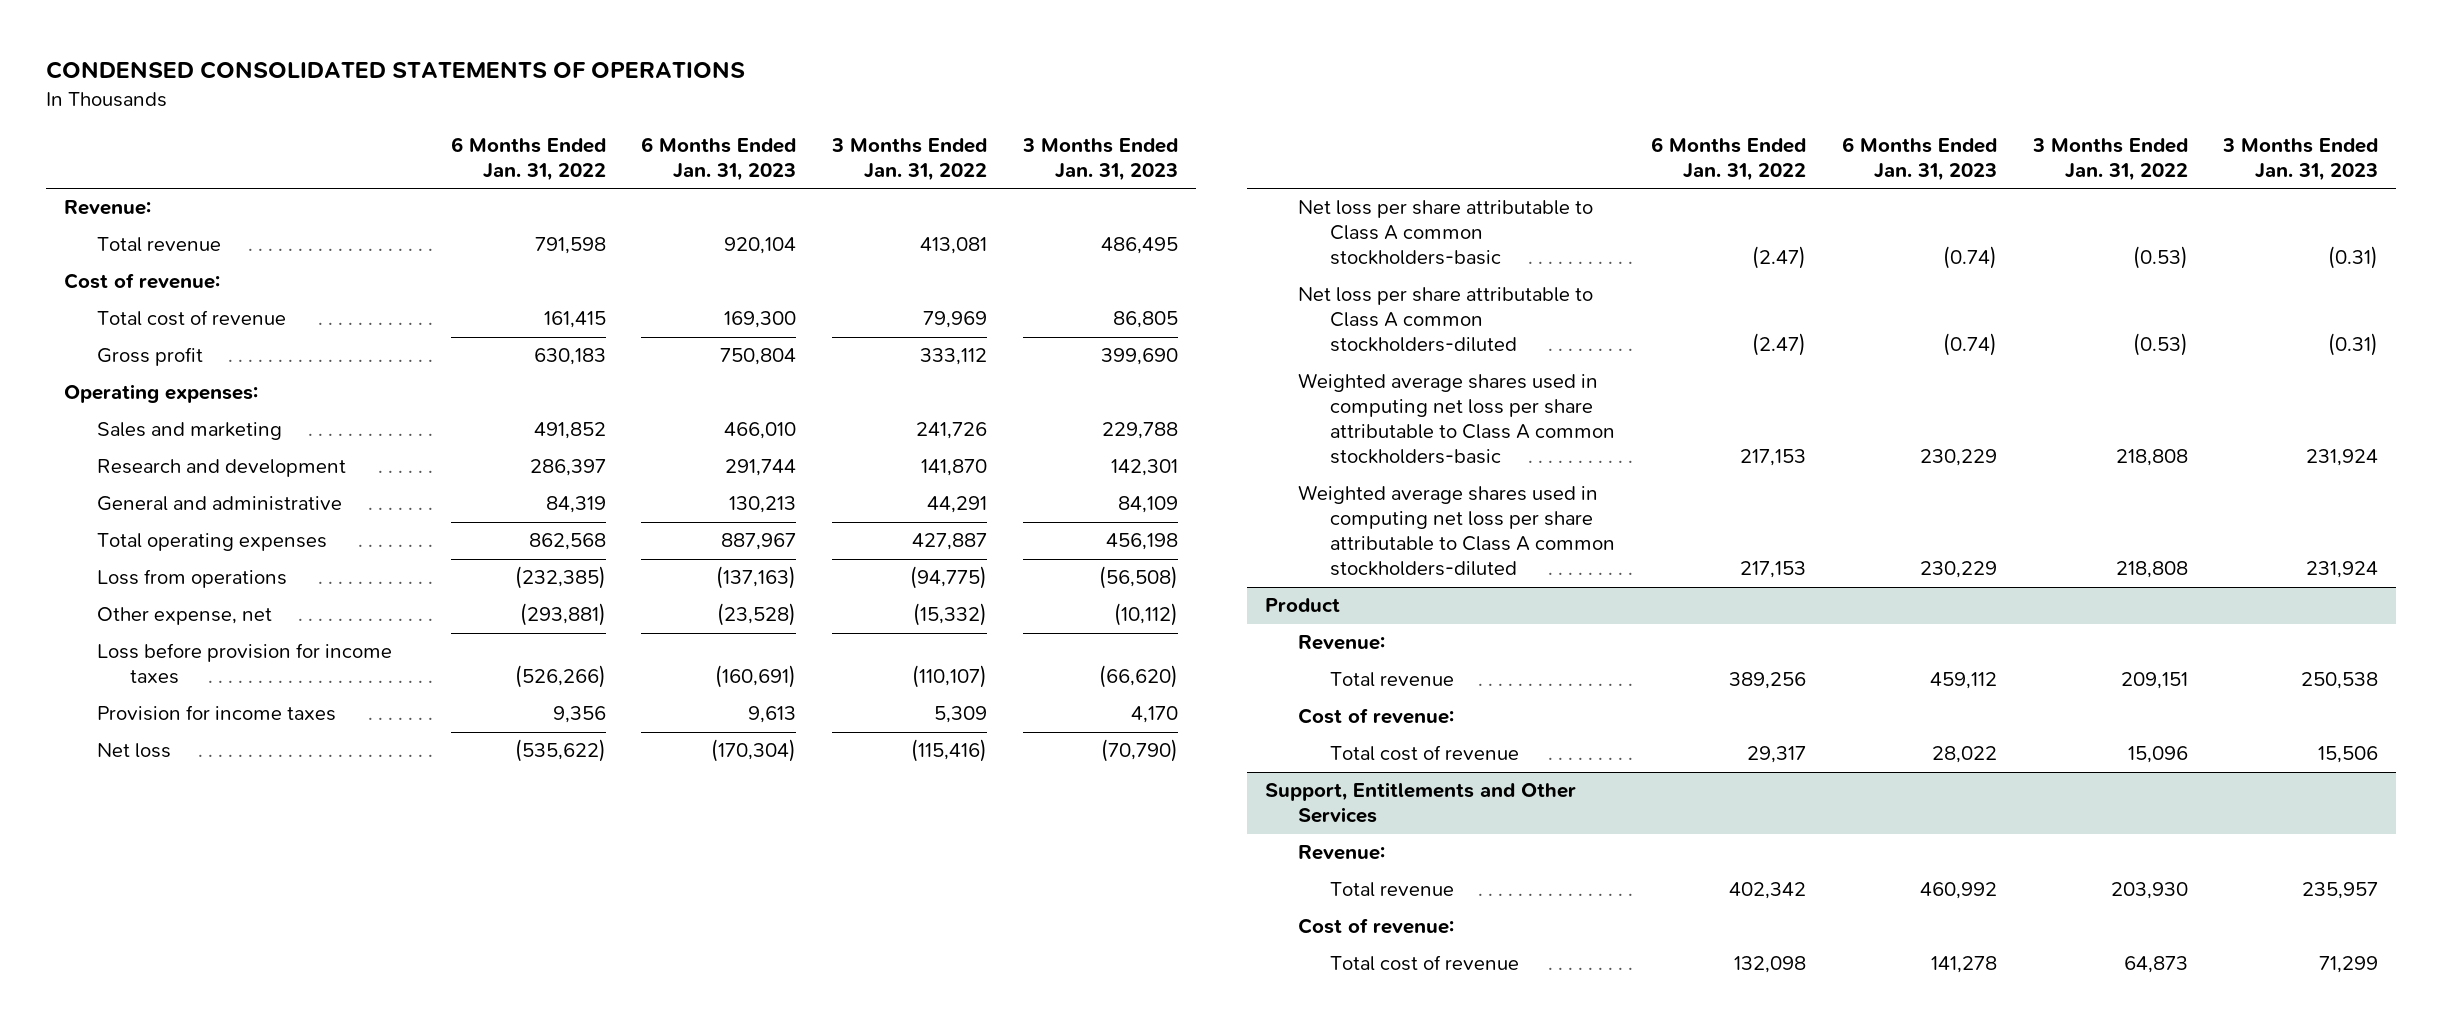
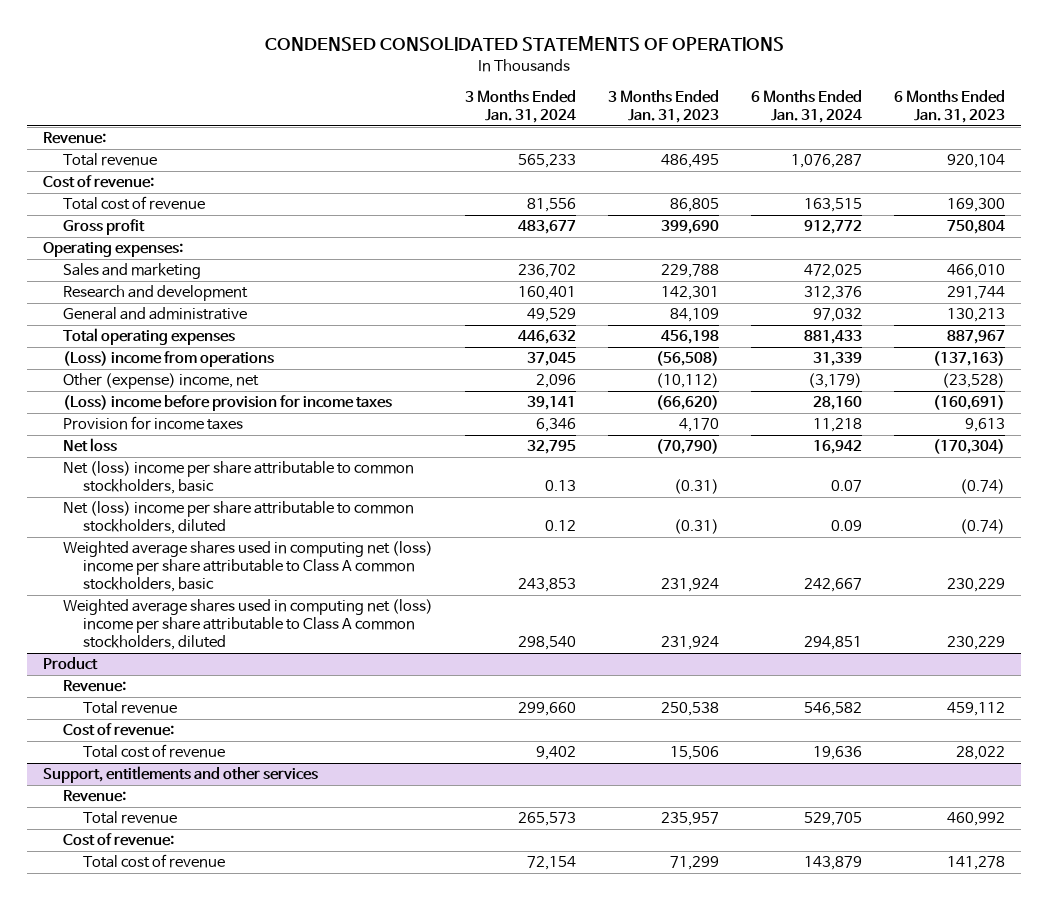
- | 6 Months Ended Jan. 31, 2022 | 6 Months Ended Jan. 31, 2023 | 3 Months Ended Jan. 31, 2022 | 3 Months Ended Jan. 31, 2023
+ | 3 Months Ended Jan. 31, 2024 | 3 Months Ended Jan. 31, 2023 | 6 Months Ended Jan. 31, 2024 | 6 Months Ended Jan. 31, 2023
- Loss from operations | (232,385) | (137,163) | (94,775) | (56,508)
- Other expense, net | (293,881) | (23,528) | (15,332) | (10,112)
- Loss before provision for income taxes | (526,266) | (160,691) | (110,107) | (66,620)
+ (Loss) income from operations | 37,045 | (56,508) | 31,339 | (137,163)
+ Other (expense) income, net | 2,096 | (10,112) | (3,179) | (23,528)
+ (Loss) income before provision for income taxes | 39,141 | (66,620) | 28,160 | (160,691)
- Net loss per share attributable to Class A common stockholders-basic | (2.47) | (0.74) | (0.53) | (0.31)
- Net loss per share attributable to Class A common stockholders-diluted | (2.47) | (0.74) | (0.53) | (0.31)
- Weighted average shares used in computing net loss per share attributable to Class A common stockholders-basic | 217,153 | 230,229 | 218,808 | 231,924
- Weighted average shares used in computing net loss per share attributable to Class A common stockholders-diluted | 217,153 | 230,229 | 218,808 | 231,924
+ Net (loss) income per share attributable to common stockholders, basic | 0.13 | (0.31) | 0.07 | (0.74)
+ Net (loss) income per share attributable to common stockholders, diluted | 0.12 | (0.31) | 0.09 | (0.74)
+ Weighted average shares used in computing net (loss) income per share attributable to Class A common stockholders, basic | 243,853 | 231,924 | 242,667 | 230,229
+ Weighted average shares used in computing net (loss) income per share attributable to Class A common stockholders, diluted | 298,540 | 231,924 | 294,851 | 230,229
- Support, Entitlements and Other Services
+ Support, entitlements and other services

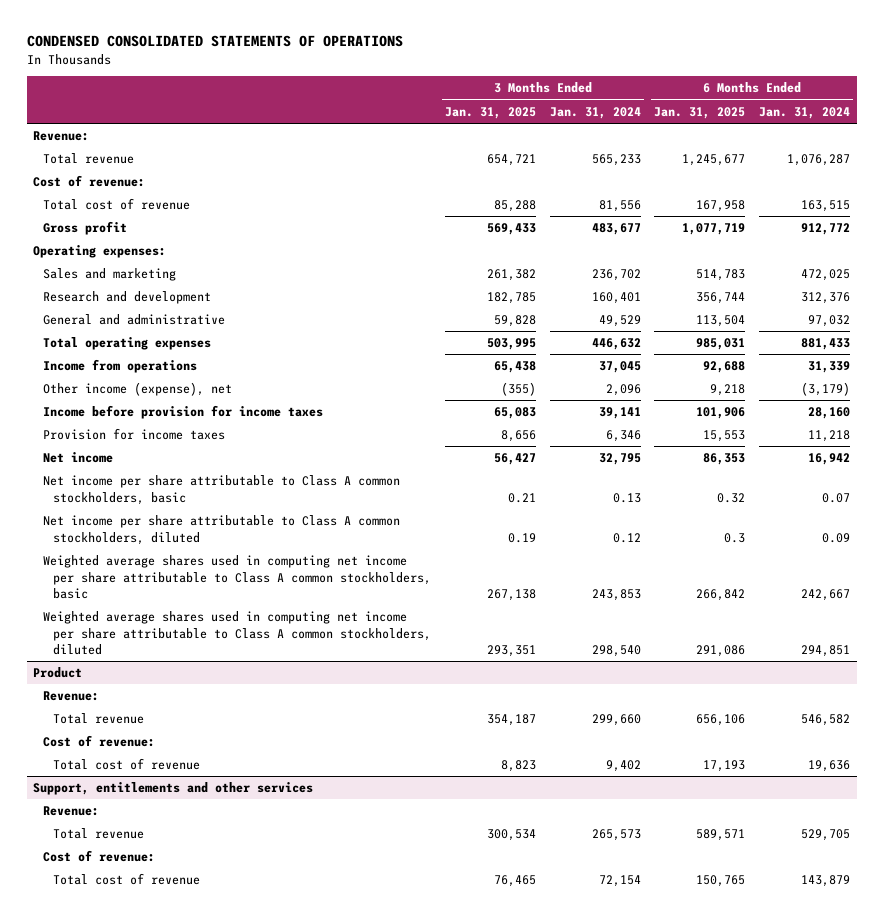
- | 3 Months Ended Jan. 31, 2024 | 3 Months Ended Jan. 31, 2023 | 6 Months Ended Jan. 31, 2024 | 6 Months Ended Jan. 31, 2023
+ | 3 Months Ended Jan. 31, 2025 | 3 Months Ended Jan. 31, 2024 | 6 Months Ended Jan. 31, 2025 | 6 Months Ended Jan. 31, 2024
- (Loss) income from operations | 37,045 | (56,508) | 31,339 | (137,163)
- Other (expense) income, net | 2,096 | (10,112) | (3,179) | (23,528)
- (Loss) income before provision for income taxes | 39,141 | (66,620) | 28,160 | (160,691)
+ Income from operations | 65,438 | 37,045 | 92,688 | 31,339
+ Other income (expense), net | (355) | 2,096 | 9,218 | (3,179)
+ Income before provision for income taxes | 65,083 | 39,141 | 101,906 | 28,160
- Net loss | 32,795 | (70,790) | 16,942 | (170,304)
- Net (loss) income per share attributable to common stockholders, basic | 0.13 | (0.31) | 0.07 | (0.74)
- Net (loss) income per share attributable to common stockholders, diluted | 0.12 | (0.31) | 0.09 | (0.74)
- Weighted average shares used in computing net (loss) income per share attributable to Class A common stockholders, basic | 243,853 | 231,924 | 242,667 | 230,229
- Weighted average shares used in computing net (loss) income per share attributable to Class A common stockholders, diluted | 298,540 | 231,924 | 294,851 | 230,229
+ Net income | 56,427 | 32,795 | 86,353 | 16,942
+ Net income per share attributable to Class A common stockholders, basic | 0.21 | 0.13 | 0.32 | 0.07
+ Net income per share attributable to Class A common stockholders, diluted | 0.19 | 0.12 | 0.3 | 0.09
+ Weighted average shares used in computing net income per share attributable to Class A common stockholders, basic | 267,138 | 243,853 | 266,842 | 242,667
+ Weighted average shares used in computing net income per share attributable to Class A common stockholders, diluted | 293,351 | 298,540 | 291,086 | 294,851

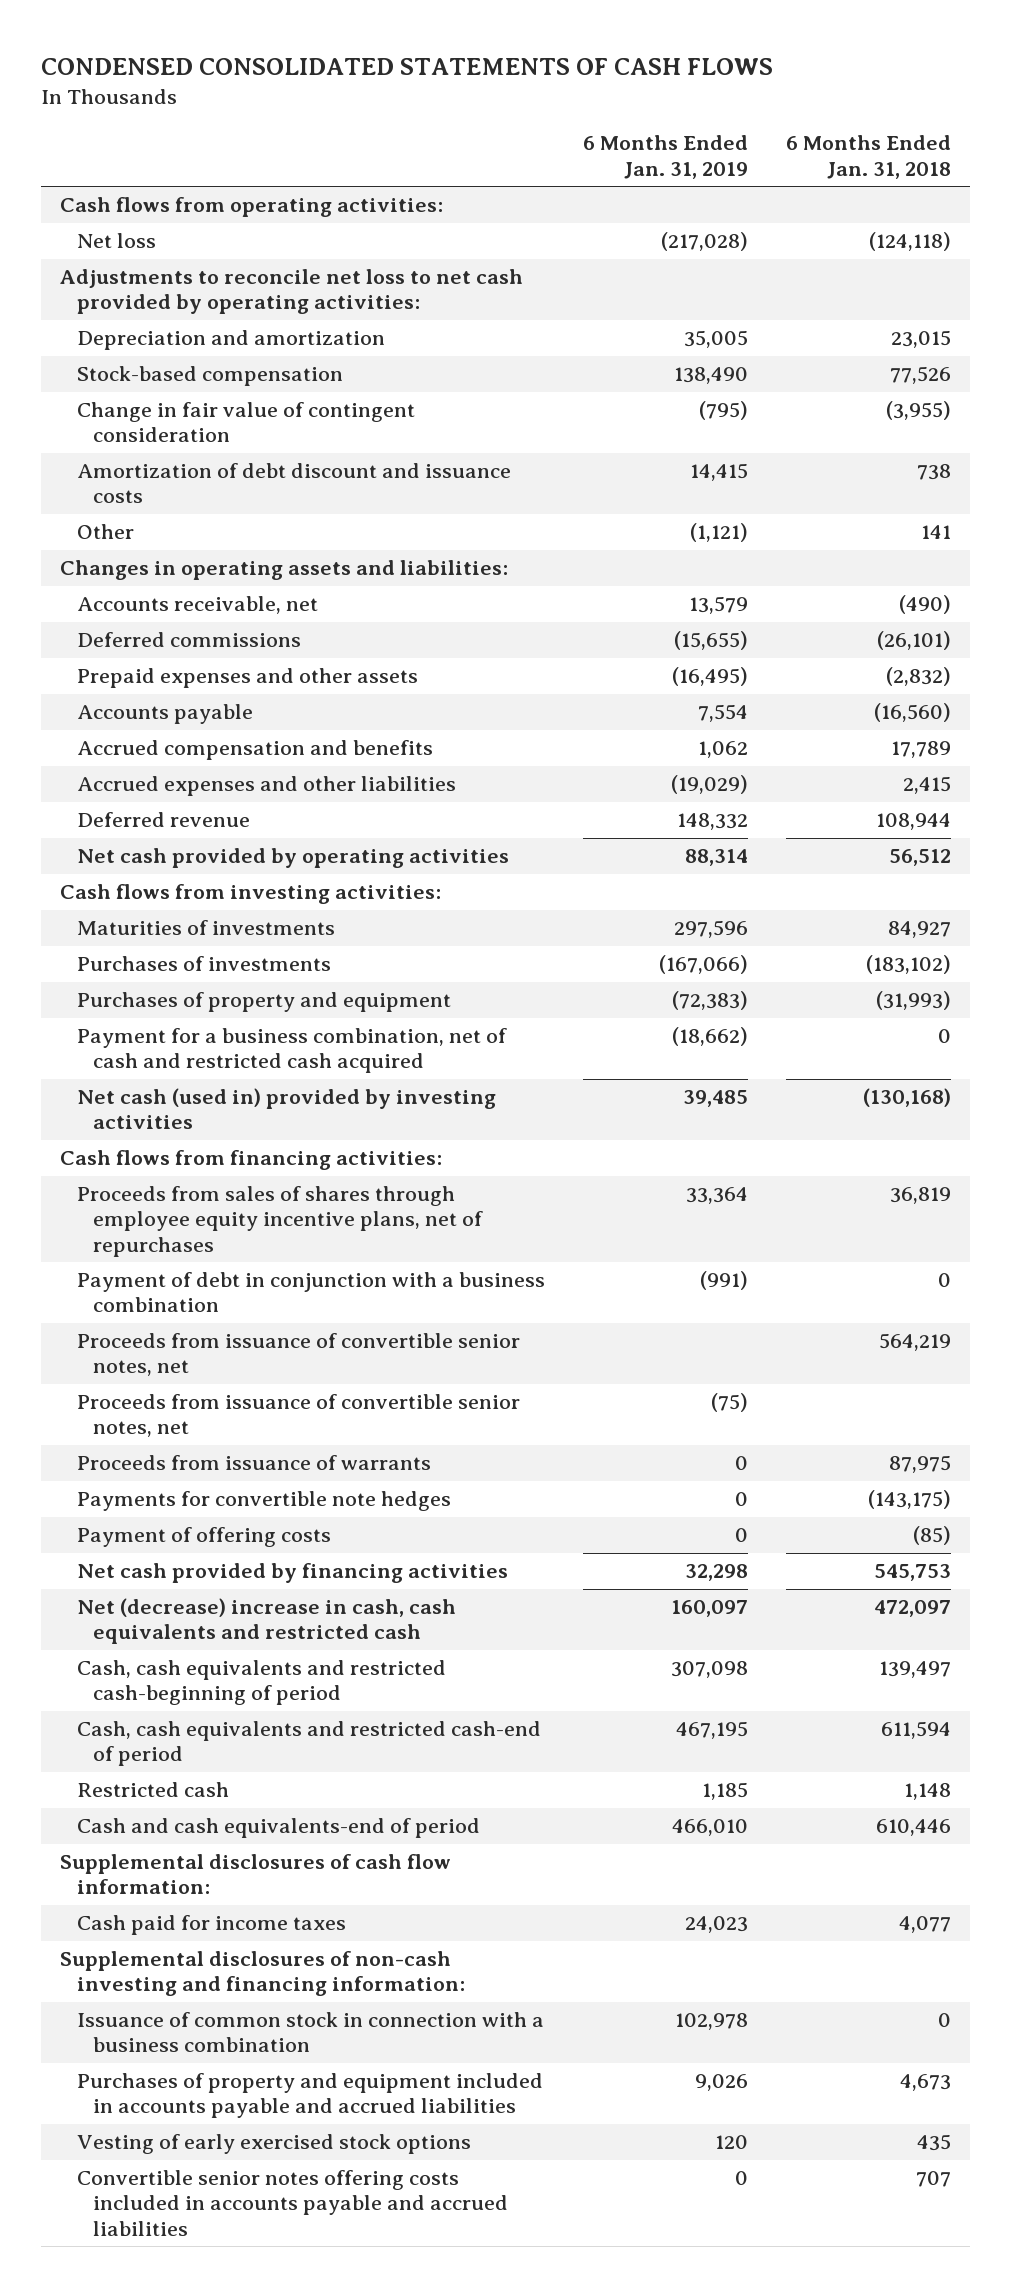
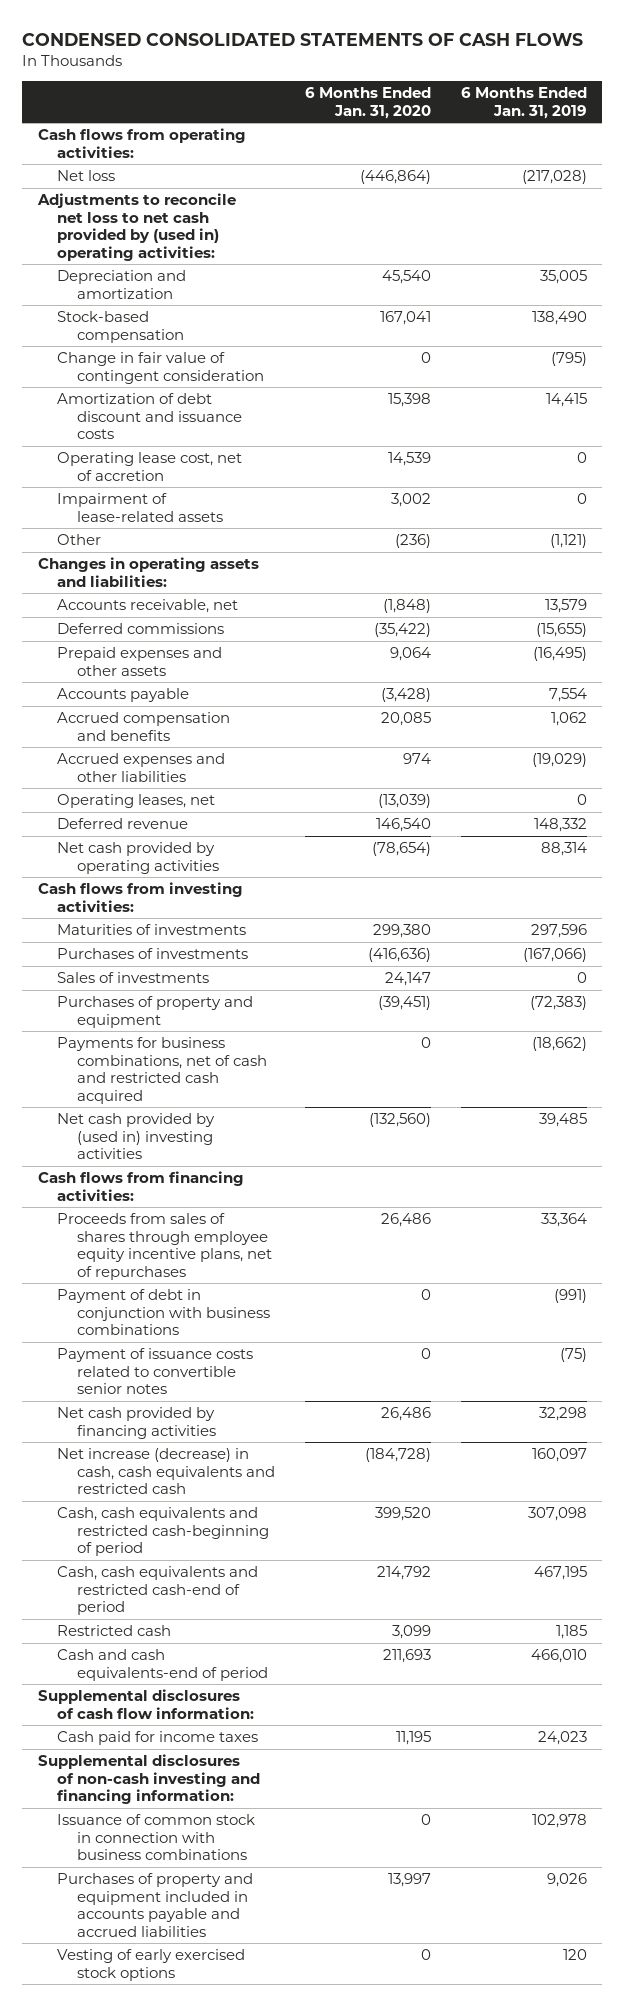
- | 6 Months Ended Jan. 31, 2019 | 6 Months Ended Jan. 31, 2018
+ | 6 Months Ended Jan. 31, 2020 | 6 Months Ended Jan. 31, 2019
- Adjustments to reconcile net loss to net cash provided by operating activities:
+ Adjustments to reconcile net loss to net cash provided by (used in) operating activities:
+ Operating lease cost, net of accretion | 14,539 | 0
+ Impairment of lease-related assets | 3,002 | 0
+ Operating leases, net | (13,039) | 0
+ Sales of investments | 24,147 | 0
- Payment for a business combination, net of cash and restricted cash acquired | (18,662) | 0
- Net cash (used in) provided by investing activities | 39,485 | (130,168)
+ Payments for business combinations, net of cash and restricted cash acquired | 0 | (18,662)
+ Net cash provided by (used in) investing activities | (132,560) | 39,485
- Payment of debt in conjunction with a business combination | (991) | 0
- Proceeds from issuance of convertible senior notes, net | | 564,219
- Proceeds from issuance of convertible senior notes, net | (75) |
- Proceeds from issuance of warrants | 0 | 87,975
- Payments for convertible note hedges | 0 | (143,175)
- Payment of offering costs | 0 | (85)
+ Payment of debt in conjunction with business combinations | 0 | (991)
+ Payment of issuance costs related to convertible senior notes | 0 | (75)
- Net (decrease) increase in cash, cash equivalents and restricted cash | 160,097 | 472,097
+ Net increase (decrease) in cash, cash equivalents and restricted cash | (184,728) | 160,097
- Issuance of common stock in connection with a business combination | 102,978 | 0
+ Issuance of common stock in connection with business combinations | 0 | 102,978
- Convertible senior notes offering costs included in accounts payable and accrued liabilities | 0 | 707

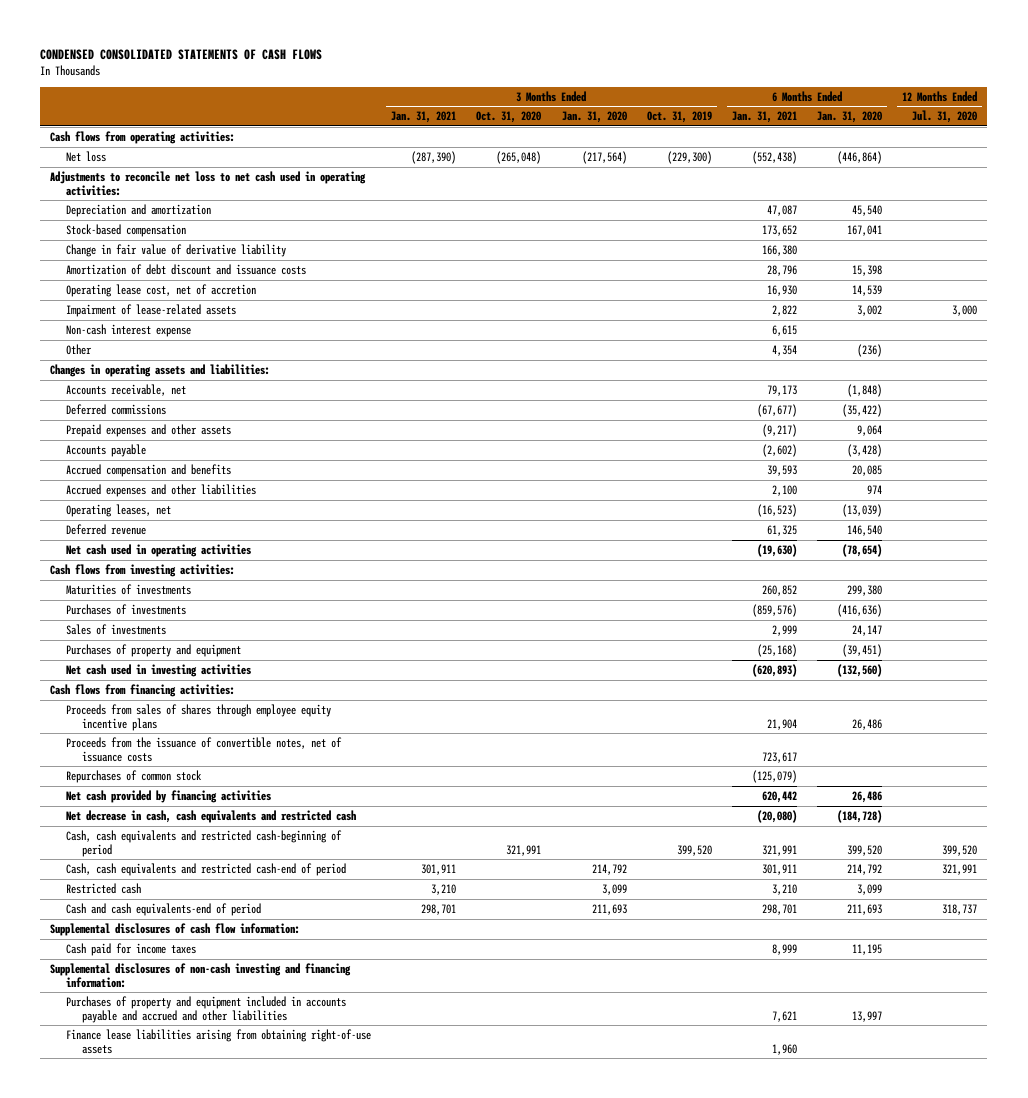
- | 6 Months Ended Jan. 31, 2020 | 6 Months Ended Jan. 31, 2019
+ | 3 Months Ended Jan. 31, 2021 | 3 Months Ended Oct. 31, 2020 | 3 Months Ended Jan. 31, 2020 | 3 Months Ended Oct. 31, 2019 | 6 Months Ended Jan. 31, 2021 | 6 Months Ended Jan. 31, 2020 | 12 Months Ended Jul. 31, 2020
- Adjustments to reconcile net loss to net cash provided by (used in) operating activities:
+ Adjustments to reconcile net loss to net cash used in operating activities:
- Change in fair value of contingent consideration | 0 | (795)
+ Change in fair value of derivative liability | | | | | 166,380 | |
+ Non-cash interest expense | | | | | 6,615 | |
- Net cash provided by operating activities | (78,654) | 88,314
+ Net cash used in operating activities | | | | | (19,630) | (78,654) |
- Payments for business combinations, net of cash and restricted cash acquired | 0 | (18,662)
- Net cash provided by (used in) investing activities | (132,560) | 39,485
+ Net cash used in investing activities | | | | | (620,893) | (132,560) |
- Proceeds from sales of shares through employee equity incentive plans, net of repurchases | 26,486 | 33,364
- Payment of debt in conjunction with business combinations | 0 | (991)
- Payment of issuance costs related to convertible senior notes | 0 | (75)
+ Proceeds from sales of shares through employee equity incentive plans | | | | | 21,904 | 26,486 |
+ Proceeds from the issuance of convertible notes, net of issuance costs | | | | | 723,617 | |
+ Repurchases of common stock | | | | | (125,079) | |
- Net increase (decrease) in cash, cash equivalents and restricted cash | (184,728) | 160,097
+ Net decrease in cash, cash equivalents and restricted cash | | | | | (20,080) | (184,728) |
- Issuance of common stock in connection with business combinations | 0 | 102,978
- Purchases of property and equipment included in accounts payable and accrued liabilities | 13,997 | 9,026
- Vesting of early exercised stock options | 0 | 120
+ Purchases of property and equipment included in accounts payable and accrued and other liabilities | | | | | 7,621 | 13,997 |
+ Finance lease liabilities arising from obtaining right-of-use assets | | | | | 1,960 | |

